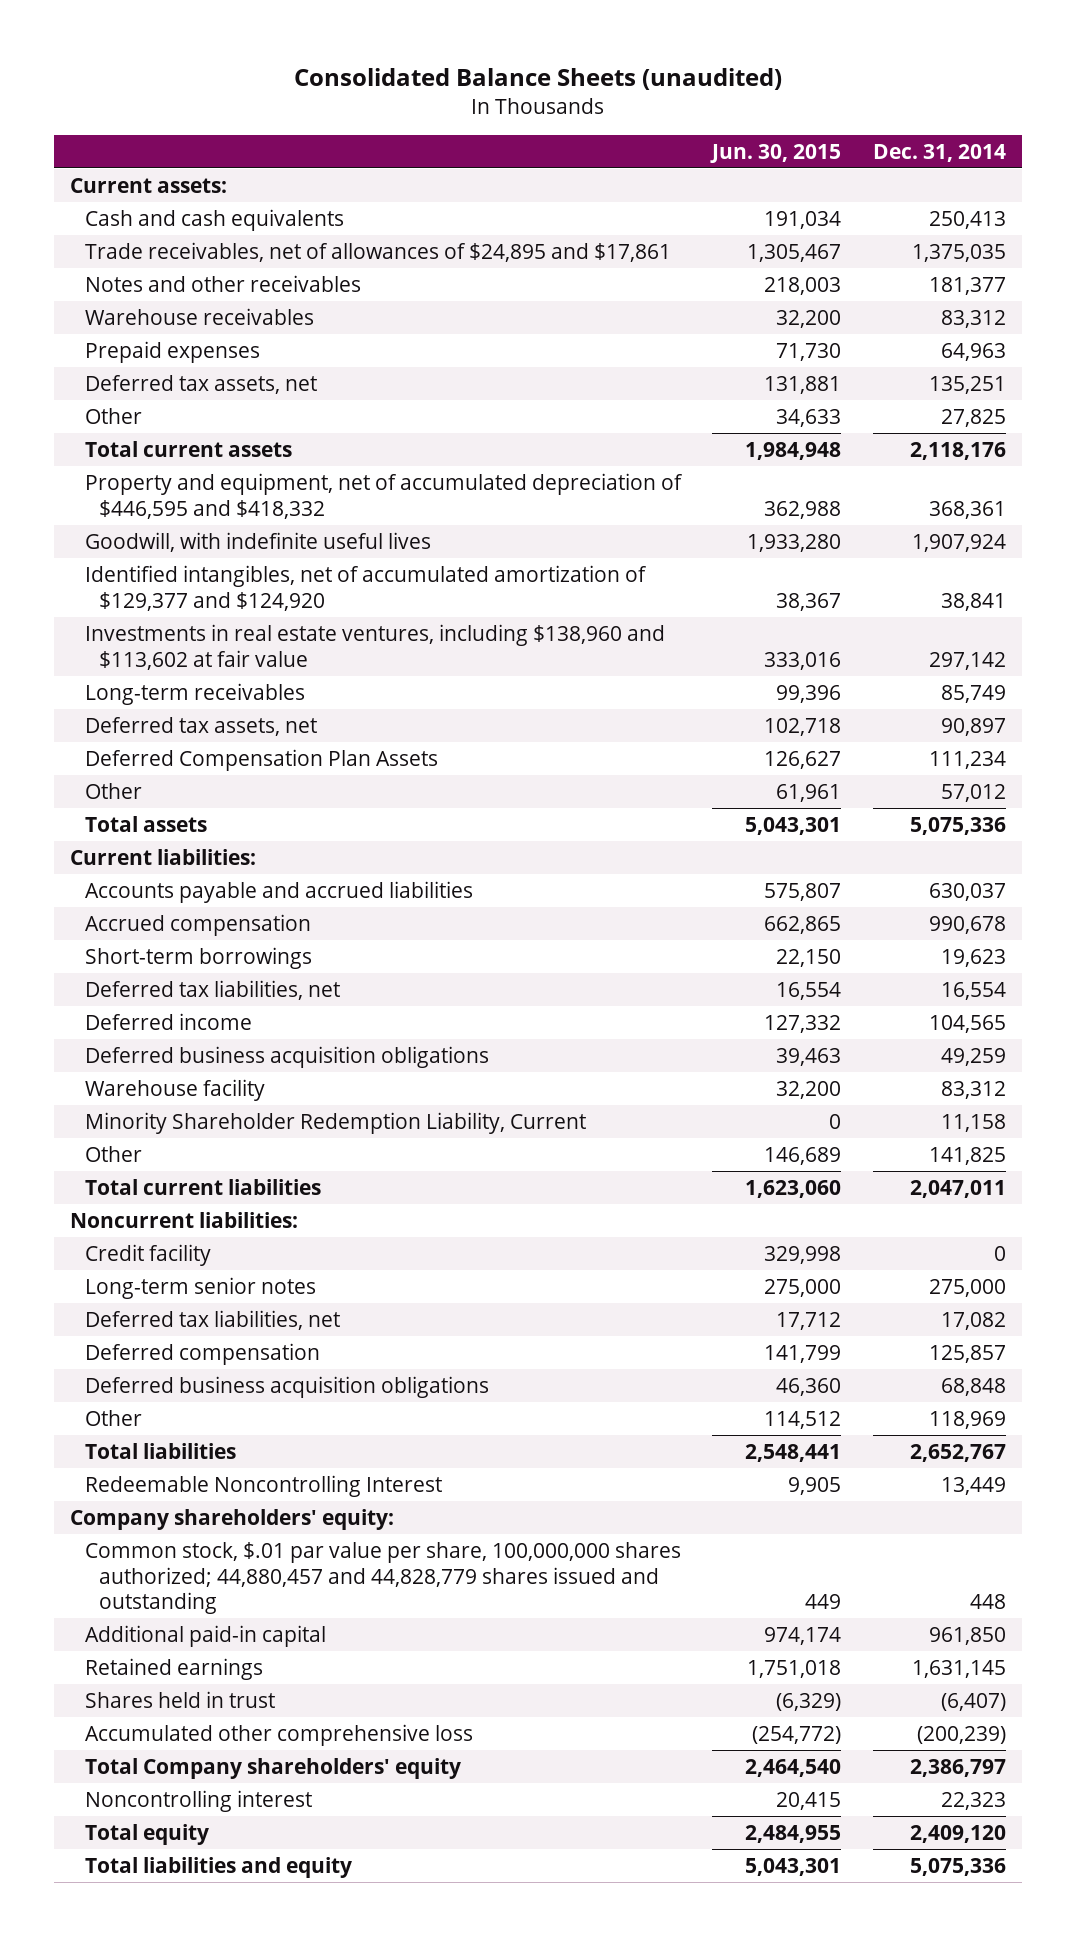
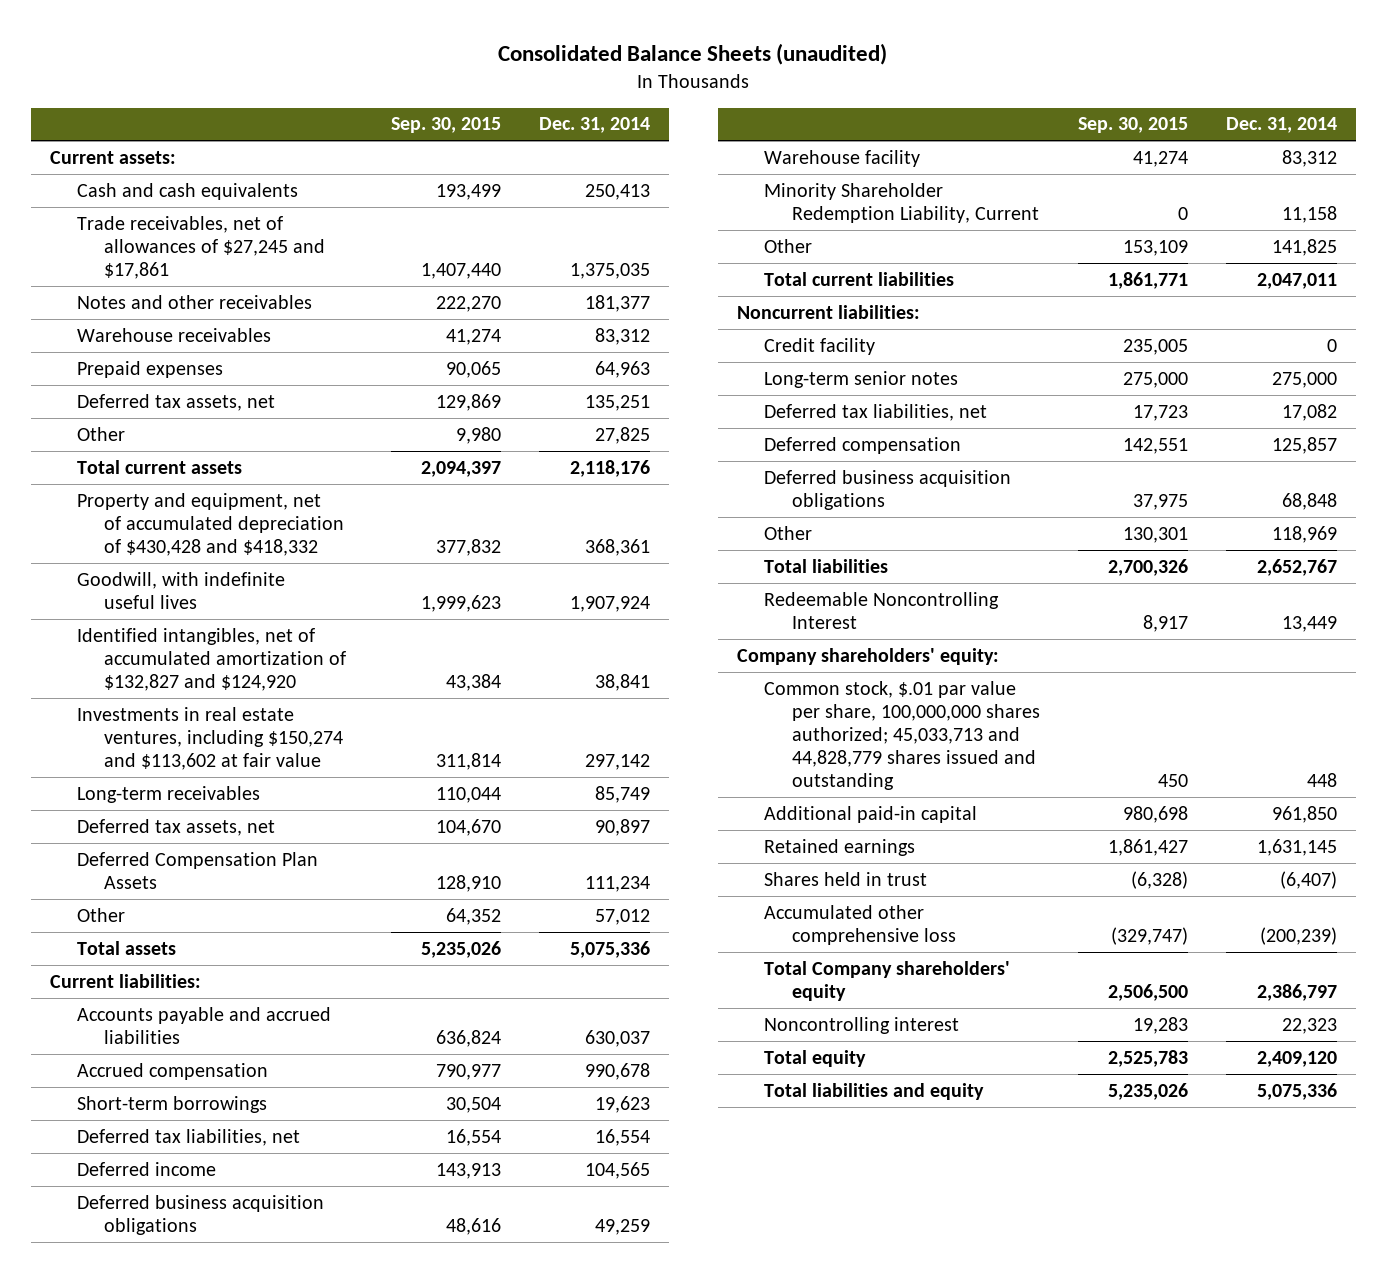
- | Jun. 30, 2015 | Dec. 31, 2014
+ | Sep. 30, 2015 | Dec. 31, 2014
- Trade receivables, net of allowances of $24,895 and $17,861 | 1,305,467 | 1,375,035
+ Trade receivables, net of allowances of $27,245 and $17,861 | 1,407,440 | 1,375,035
- Property and equipment, net of accumulated depreciation of $446,595 and $418,332 | 362,988 | 368,361
+ Property and equipment, net of accumulated depreciation of $430,428 and $418,332 | 377,832 | 368,361
- Identified intangibles, net of accumulated amortization of $129,377 and $124,920 | 38,367 | 38,841
- Investments in real estate ventures, including $138,960 and $113,602 at fair value | 333,016 | 297,142
+ Identified intangibles, net of accumulated amortization of $132,827 and $124,920 | 43,384 | 38,841
+ Investments in real estate ventures, including $150,274 and $113,602 at fair value | 311,814 | 297,142
- Common stock, $.01 par value per share, 100,000,000 shares authorized; 44,880,457 and 44,828,779 shares issued and outstanding | 449 | 448
+ Common stock, $.01 par value per share, 100,000,000 shares authorized; 45,033,713 and 44,828,779 shares issued and outstanding | 450 | 448

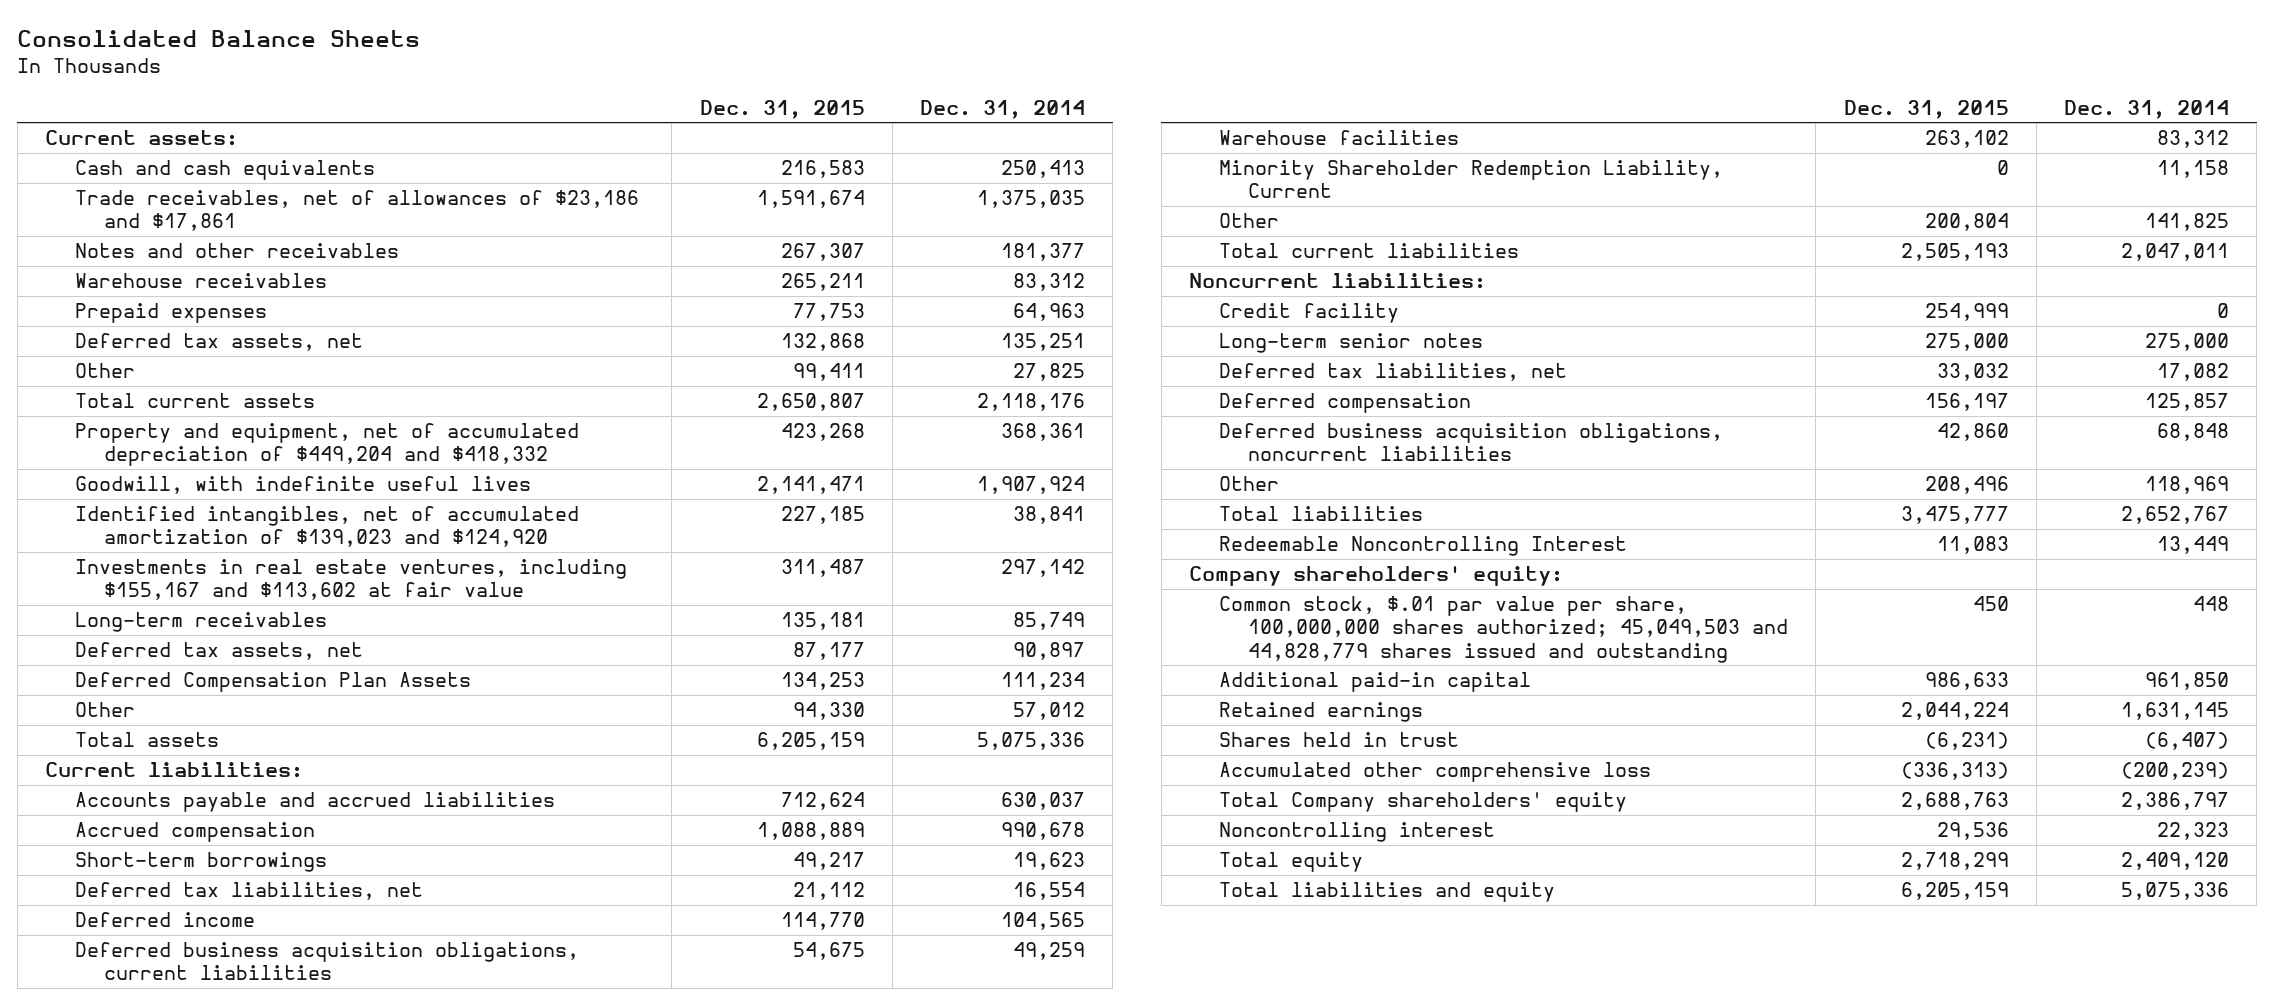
- Consolidated Balance Sheets (unaudited)
+ Consolidated Balance Sheets
- | Sep. 30, 2015 | Dec. 31, 2014
+ | Dec. 31, 2015 | Dec. 31, 2014
- Trade receivables, net of allowances of $27,245 and $17,861 | 1,407,440 | 1,375,035
+ Trade receivables, net of allowances of $23,186 and $17,861 | 1,591,674 | 1,375,035
- Property and equipment, net of accumulated depreciation of $430,428 and $418,332 | 377,832 | 368,361
+ Property and equipment, net of accumulated depreciation of $449,204 and $418,332 | 423,268 | 368,361
- Identified intangibles, net of accumulated amortization of $132,827 and $124,920 | 43,384 | 38,841
- Investments in real estate ventures, including $150,274 and $113,602 at fair value | 311,814 | 297,142
+ Identified intangibles, net of accumulated amortization of $139,023 and $124,920 | 227,185 | 38,841
+ Investments in real estate ventures, including $155,167 and $113,602 at fair value | 311,487 | 297,142
- Deferred business acquisition obligations | 48,616 | 49,259
- Warehouse facility | 41,274 | 83,312
+ Deferred business acquisition obligations, current liabilities | 54,675 | 49,259
+ Warehouse facilities | 263,102 | 83,312
- Deferred business acquisition obligations | 37,975 | 68,848
+ Deferred business acquisition obligations, noncurrent liabilities | 42,860 | 68,848
- Common stock, $.01 par value per share, 100,000,000 shares authorized; 45,033,713 and 44,828,779 shares issued and outstanding | 450 | 448
+ Common stock, $.01 par value per share, 100,000,000 shares authorized; 45,049,503 and 44,828,779 shares issued and outstanding | 450 | 448

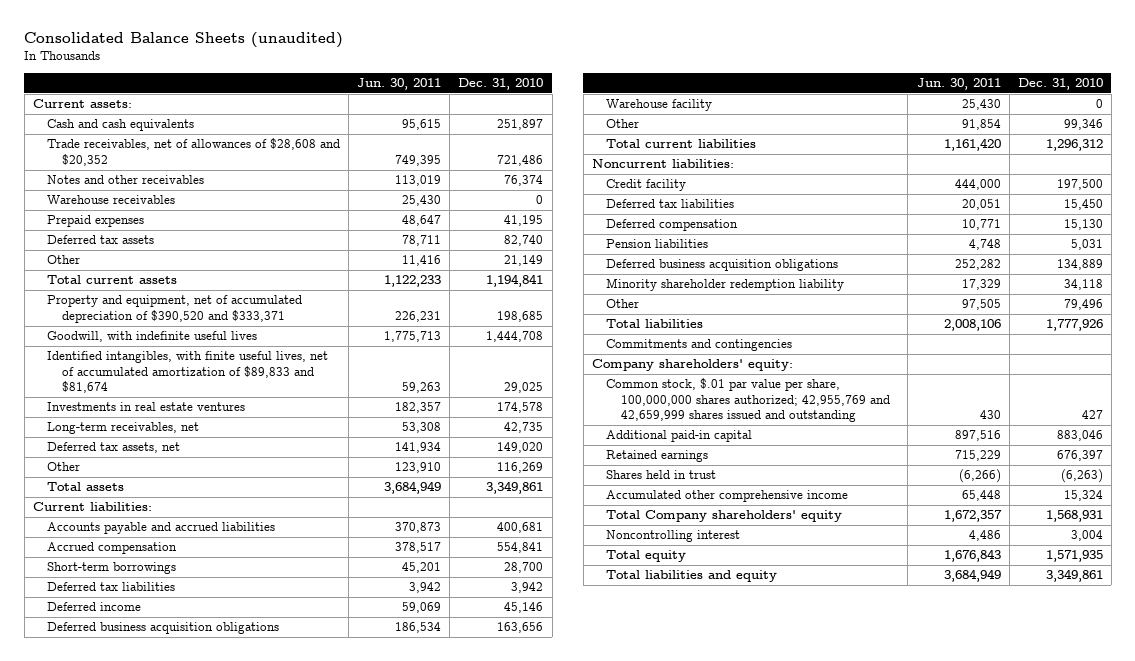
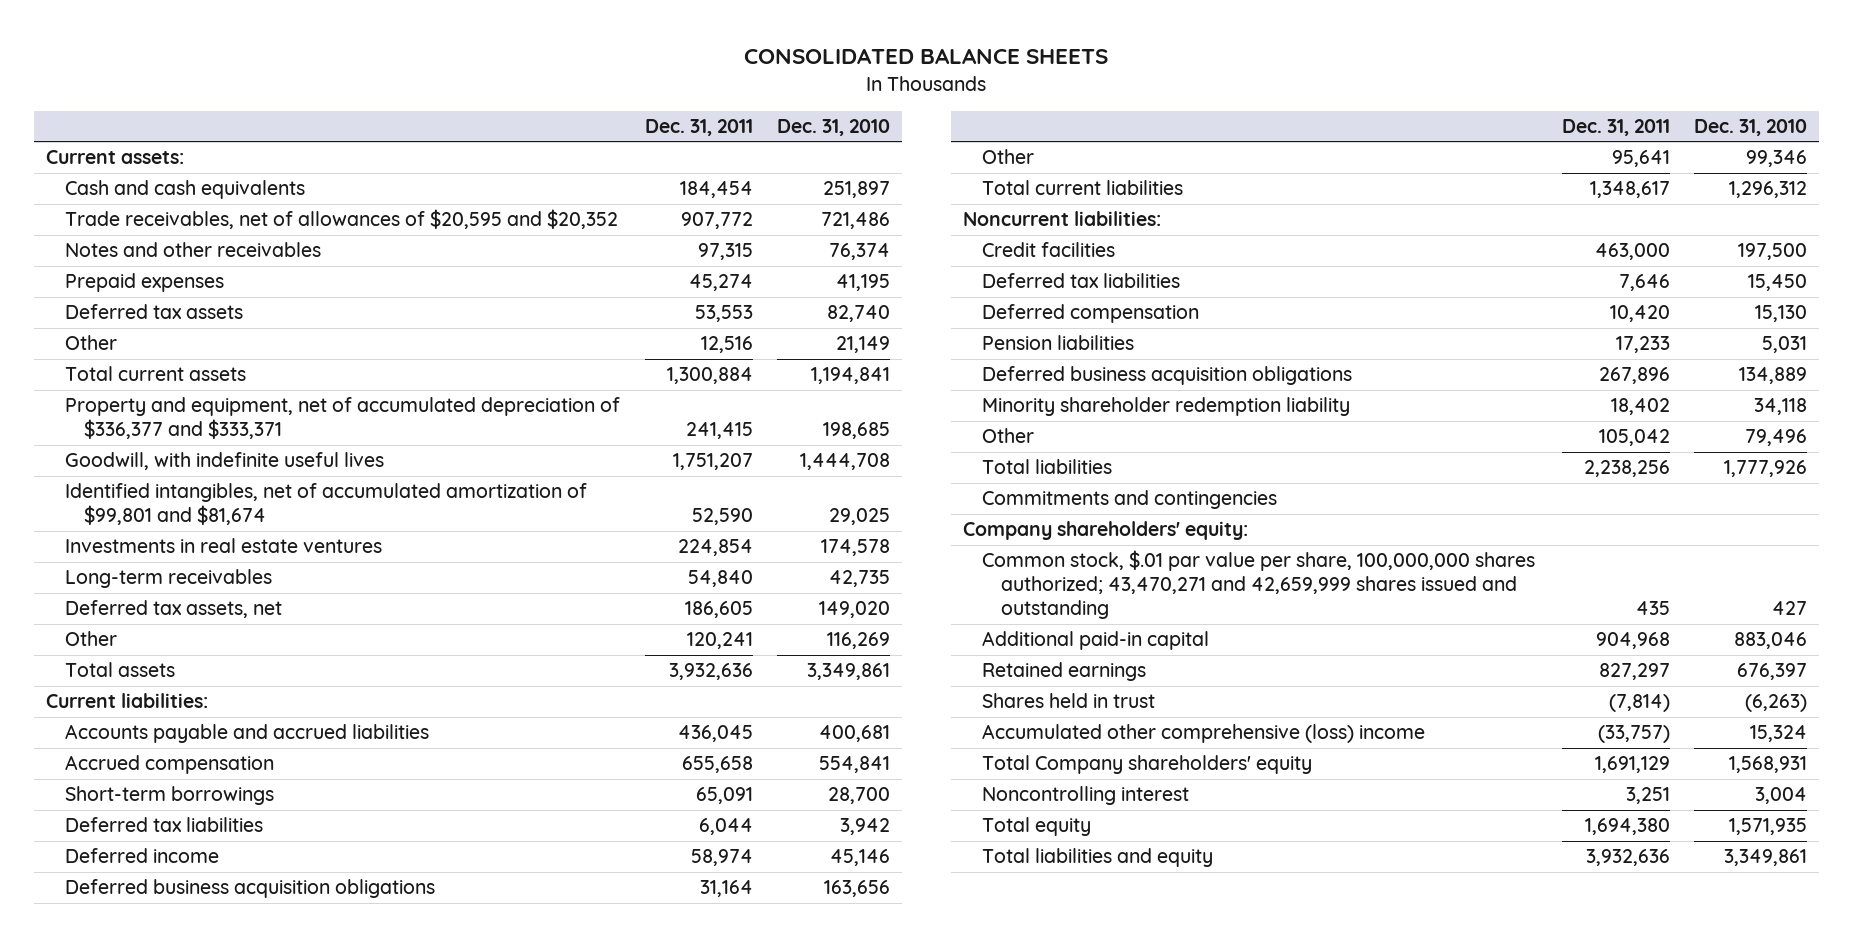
- Consolidated Balance Sheets (unaudited)
+ CONSOLIDATED BALANCE SHEETS
- | Jun. 30, 2011 | Dec. 31, 2010
+ | Dec. 31, 2011 | Dec. 31, 2010
- Trade receivables, net of allowances of $28,608 and $20,352 | 749,395 | 721,486
+ Trade receivables, net of allowances of $20,595 and $20,352 | 907,772 | 721,486
- Warehouse receivables | 25,430 | 0
- Property and equipment, net of accumulated depreciation of $390,520 and $333,371 | 226,231 | 198,685
+ Property and equipment, net of accumulated depreciation of $336,377 and $333,371 | 241,415 | 198,685
- Identified intangibles, with finite useful lives, net of accumulated amortization of $89,833 and $81,674 | 59,263 | 29,025
+ Identified intangibles, net of accumulated amortization of $99,801 and $81,674 | 52,590 | 29,025
- Long-term receivables, net | 53,308 | 42,735
+ Long-term receivables | 54,840 | 42,735
- Warehouse facility | 25,430 | 0
- Credit facility | 444,000 | 197,500
+ Credit facilities | 463,000 | 197,500
- Common stock, $.01 par value per share, 100,000,000 shares authorized; 42,955,769 and 42,659,999 shares issued and outstanding | 430 | 427
+ Common stock, $.01 par value per share, 100,000,000 shares authorized; 43,470,271 and 42,659,999 shares issued and outstanding | 435 | 427
- Accumulated other comprehensive income | 65,448 | 15,324
+ Accumulated other comprehensive (loss) income | (33,757) | 15,324

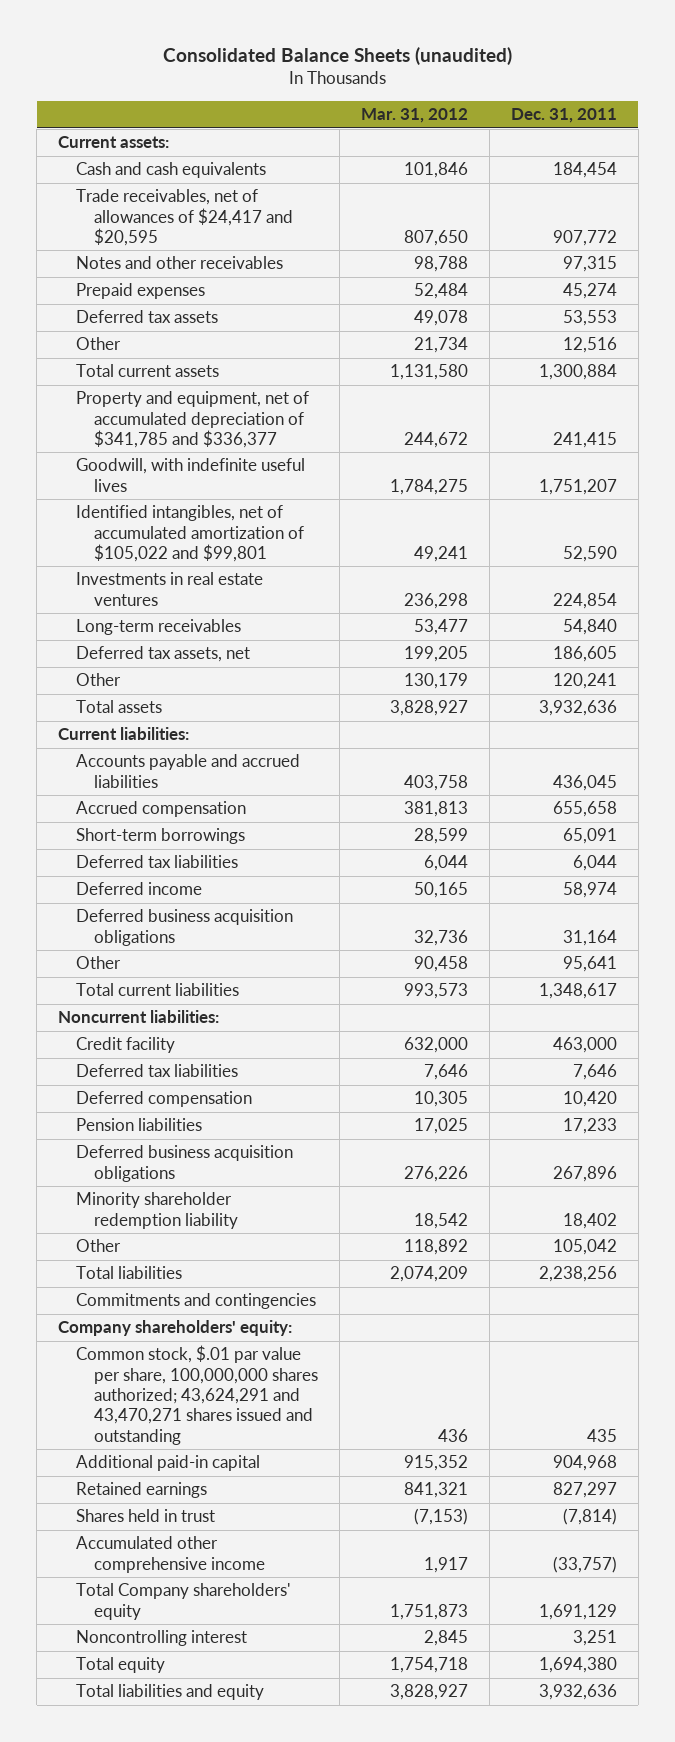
- CONSOLIDATED BALANCE SHEETS
+ Consolidated Balance Sheets (unaudited)
- | Dec. 31, 2011 | Dec. 31, 2010
+ | Mar. 31, 2012 | Dec. 31, 2011
- Trade receivables, net of allowances of $20,595 and $20,352 | 907,772 | 721,486
+ Trade receivables, net of allowances of $24,417 and $20,595 | 807,650 | 907,772
- Property and equipment, net of accumulated depreciation of $336,377 and $333,371 | 241,415 | 198,685
+ Property and equipment, net of accumulated depreciation of $341,785 and $336,377 | 244,672 | 241,415
- Identified intangibles, net of accumulated amortization of $99,801 and $81,674 | 52,590 | 29,025
+ Identified intangibles, net of accumulated amortization of $105,022 and $99,801 | 49,241 | 52,590
- Credit facilities | 463,000 | 197,500
+ Credit facility | 632,000 | 463,000
- Common stock, $.01 par value per share, 100,000,000 shares authorized; 43,470,271 and 42,659,999 shares issued and outstanding | 435 | 427
+ Common stock, $.01 par value per share, 100,000,000 shares authorized; 43,624,291 and 43,470,271 shares issued and outstanding | 436 | 435
- Accumulated other comprehensive (loss) income | (33,757) | 15,324
+ Accumulated other comprehensive income | 1,917 | (33,757)

